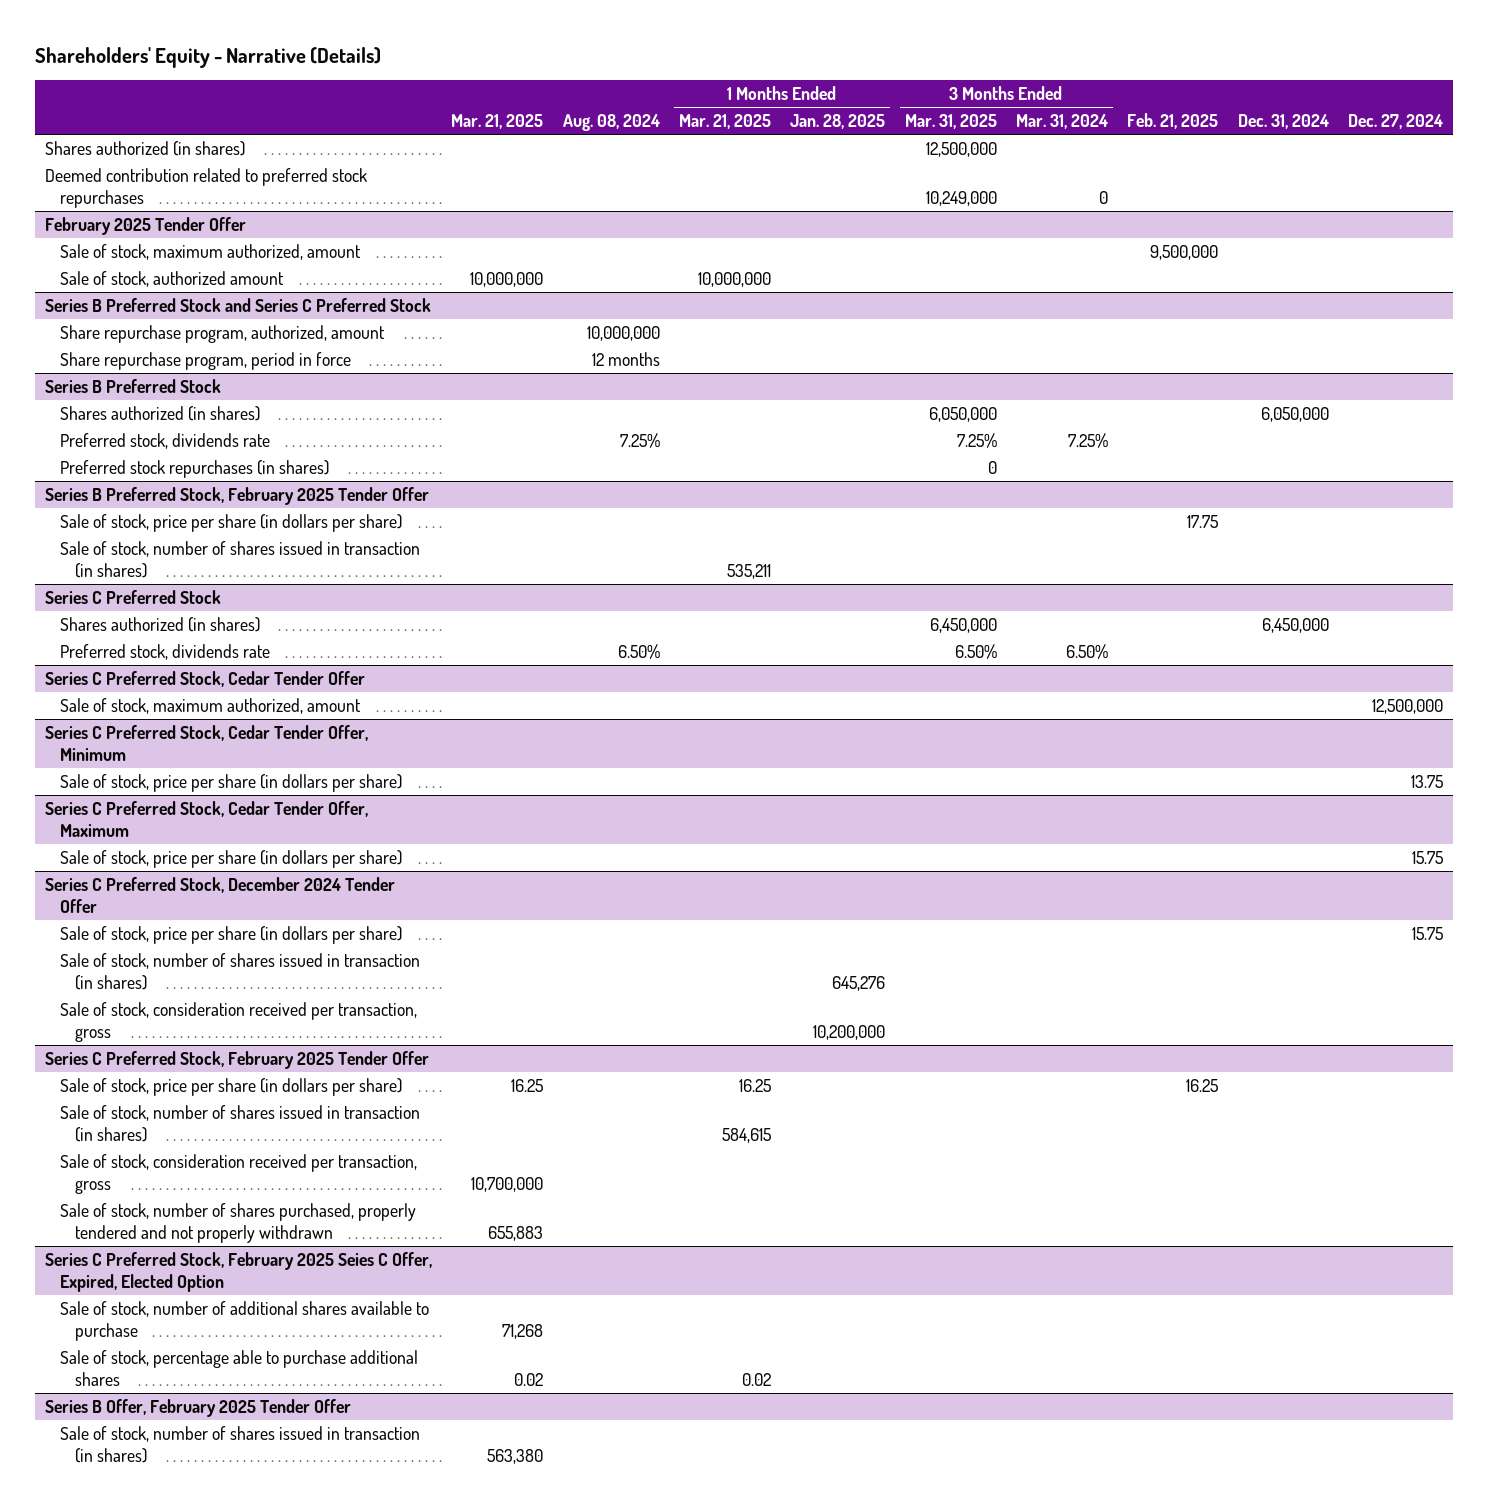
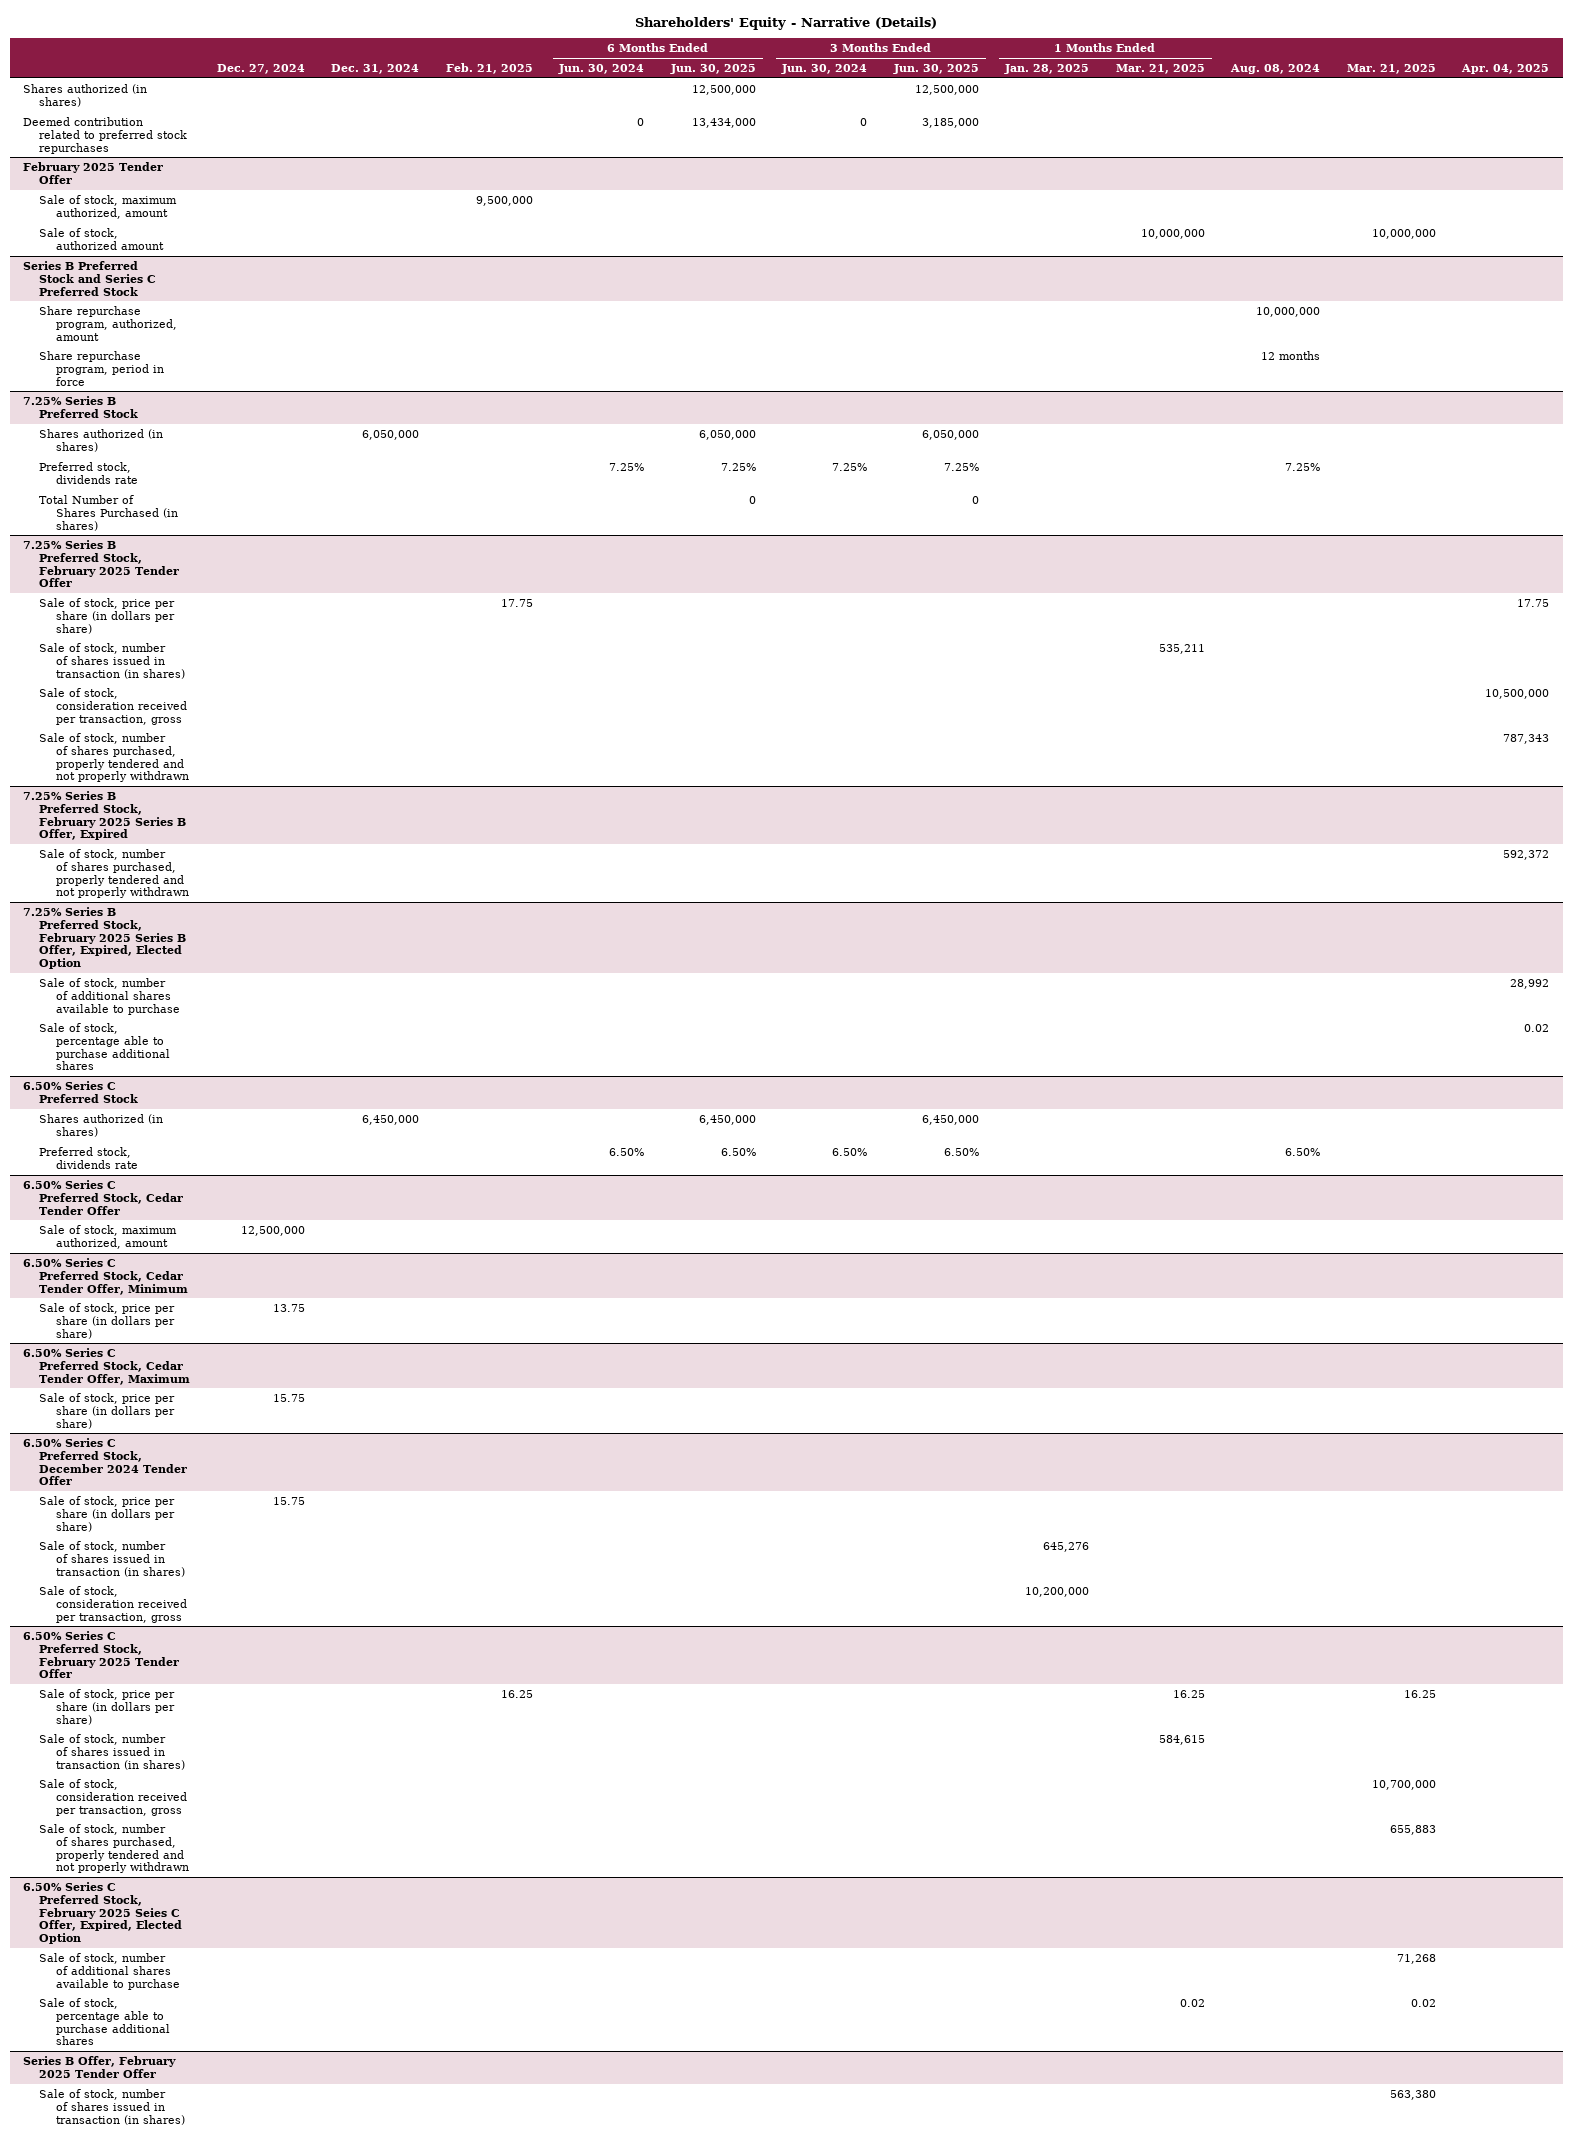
- | Mar. 21, 2025 | Aug. 08, 2024 | 1 Months Ended Mar. 21, 2025 | 1 Months Ended Jan. 28, 2025 | 3 Months Ended Mar. 31, 2025 | 3 Months Ended Mar. 31, 2024 | Feb. 21, 2025 | Dec. 31, 2024 | Dec. 27, 2024
+ | Dec. 27, 2024 | Dec. 31, 2024 | Feb. 21, 2025 | 6 Months Ended Jun. 30, 2024 | 6 Months Ended Jun. 30, 2025 | 3 Months Ended Jun. 30, 2024 | 3 Months Ended Jun. 30, 2025 | 1 Months Ended Jan. 28, 2025 | 1 Months Ended Mar. 21, 2025 | Aug. 08, 2024 | Mar. 21, 2025 | Apr. 04, 2025
- Series B Preferred Stock
+ 7.25% Series B Preferred Stock
- Preferred stock repurchases (in shares) | | | | | 0 | | | |
- Series B Preferred Stock, February 2025 Tender Offer
+ Total Number of Shares Purchased (in shares) | | | | | 0 | | 0 | | | | |
+ 7.25% Series B Preferred Stock, February 2025 Tender Offer
- Series C Preferred Stock
+ Sale of stock, consideration received per transaction, gross | | | | | | | | | | | | 10,500,000
+ Sale of stock, number of shares purchased, properly tendered and not properly withdrawn | | | | | | | | | | | | 787,343
+ 7.25% Series B Preferred Stock, February 2025 Series B Offer, Expired
+ Sale of stock, number of shares purchased, properly tendered and not properly withdrawn | | | | | | | | | | | | 592,372
+ 7.25% Series B Preferred Stock, February 2025 Series B Offer, Expired, Elected Option
+ Sale of stock, number of additional shares available to purchase | | | | | | | | | | | | 28,992
+ Sale of stock, percentage able to purchase additional shares | | | | | | | | | | | | 0.02
+ 6.50% Series C Preferred Stock
- Series C Preferred Stock, Cedar Tender Offer
+ 6.50% Series C Preferred Stock, Cedar Tender Offer
- Series C Preferred Stock, Cedar Tender Offer, Minimum
+ 6.50% Series C Preferred Stock, Cedar Tender Offer, Minimum
- Series C Preferred Stock, Cedar Tender Offer, Maximum
+ 6.50% Series C Preferred Stock, Cedar Tender Offer, Maximum
- Series C Preferred Stock, December 2024 Tender Offer
+ 6.50% Series C Preferred Stock, December 2024 Tender Offer
- Series C Preferred Stock, February 2025 Tender Offer
+ 6.50% Series C Preferred Stock, February 2025 Tender Offer
- Series C Preferred Stock, February 2025 Seies C Offer, Expired, Elected Option
+ 6.50% Series C Preferred Stock, February 2025 Seies C Offer, Expired, Elected Option

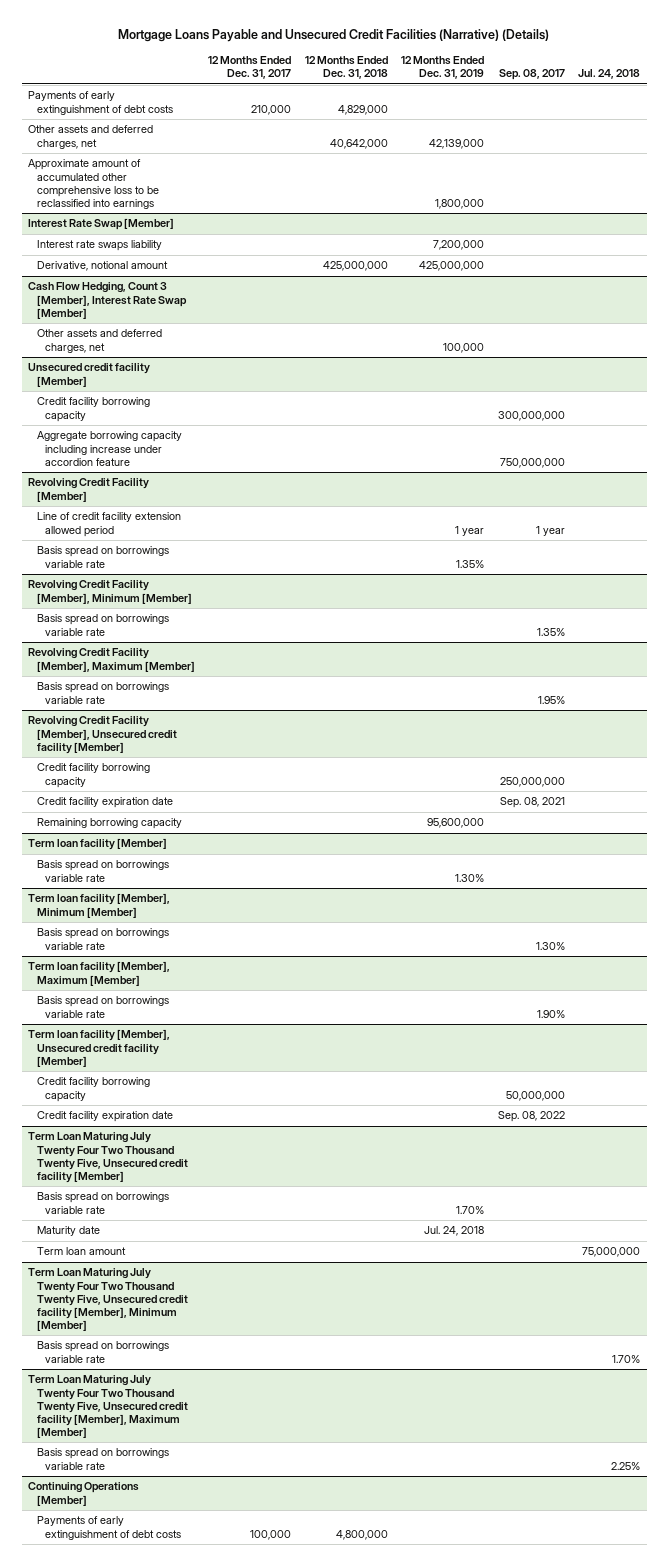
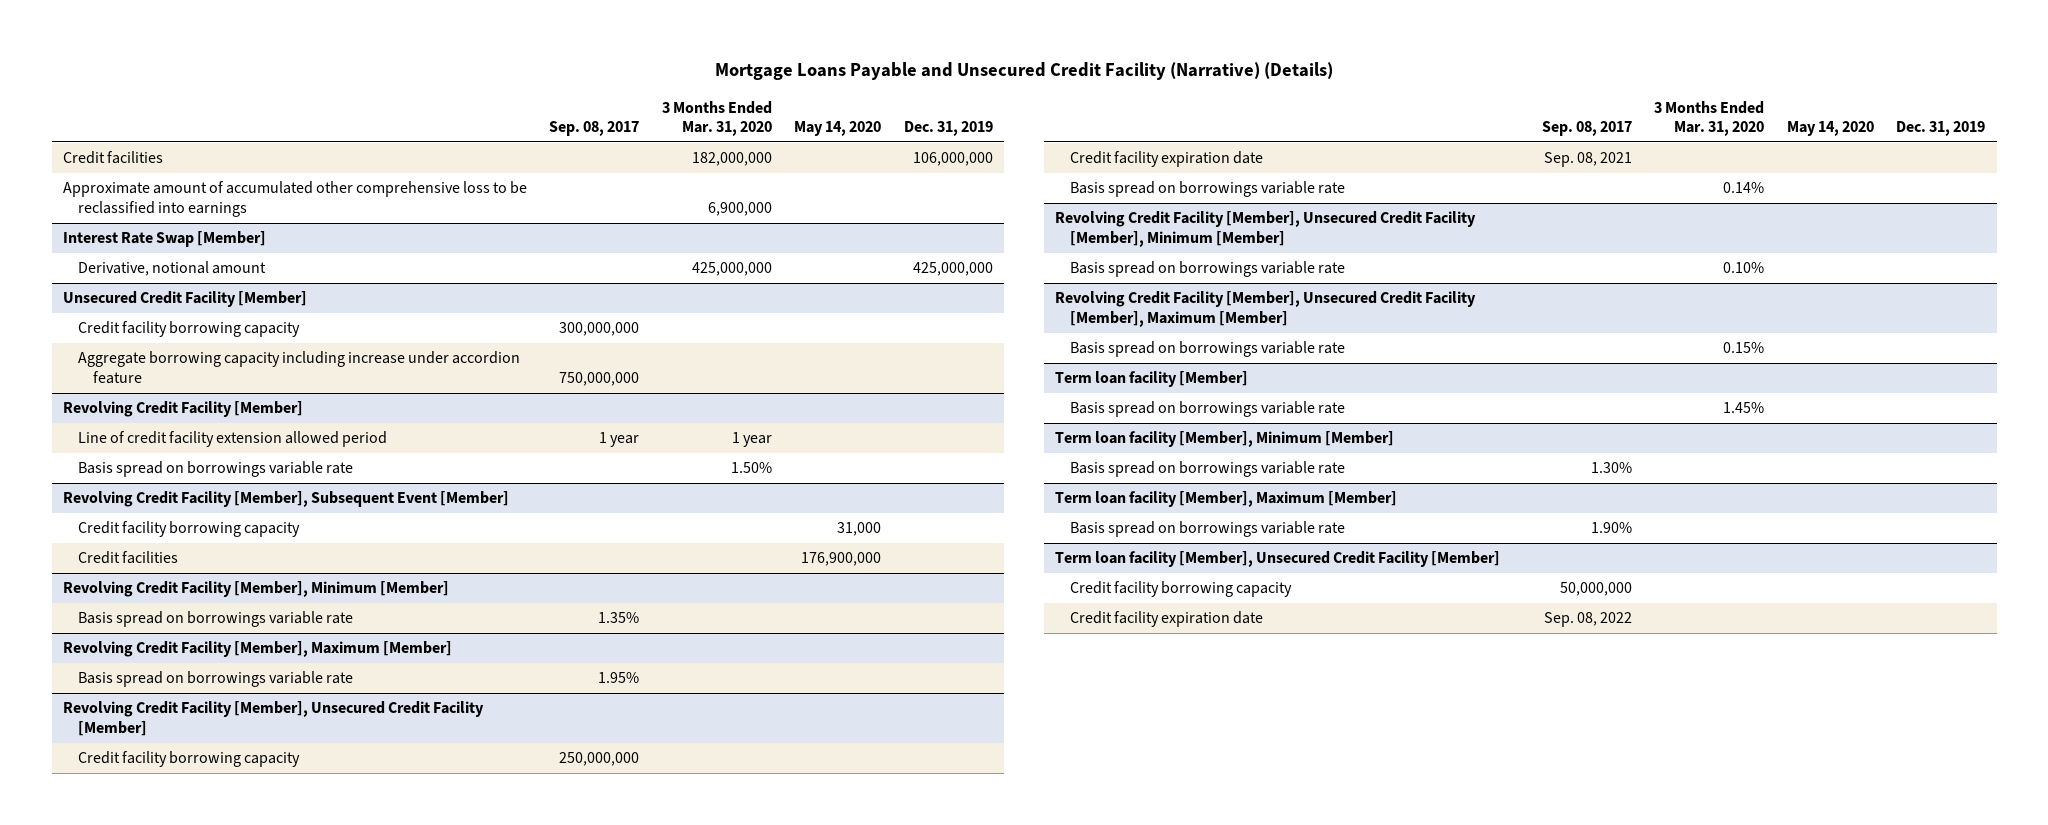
- Mortgage Loans Payable and Unsecured Credit Facilities (Narrative) (Details)
+ Mortgage Loans Payable and Unsecured Credit Facility (Narrative) (Details)
- | 12 Months Ended Dec. 31, 2017 | 12 Months Ended Dec. 31, 2018 | 12 Months Ended Dec. 31, 2019 | Sep. 08, 2017 | Jul. 24, 2018
+ | Sep. 08, 2017 | 3 Months Ended Mar. 31, 2020 | May 14, 2020 | Dec. 31, 2019
- Payments of early extinguishment of debt costs | 210,000 | 4,829,000 | | |
- Other assets and deferred charges, net | | 40,642,000 | 42,139,000 | |
+ Credit facilities | | 182,000,000 | | 106,000,000
@ Interest Rate Swap [Member]
- Interest rate swaps liability | | | 7,200,000 | |
- Cash Flow Hedging, Count 3 [Member], Interest Rate Swap [Member]
- Other assets and deferred charges, net | | | 100,000 | |
- Unsecured credit facility [Member]
+ Unsecured Credit Facility [Member]
+ Revolving Credit Facility [Member], Subsequent Event [Member]
+ Credit facility borrowing capacity | | | 31,000 |
+ Credit facilities | | | 176,900,000 |
- Revolving Credit Facility [Member], Unsecured credit facility [Member]
+ Revolving Credit Facility [Member], Unsecured Credit Facility [Member]
- Remaining borrowing capacity | | | 95,600,000 | |
+ Basis spread on borrowings variable rate | | 0.14% | |
+ Revolving Credit Facility [Member], Unsecured Credit Facility [Member], Minimum [Member]
+ Basis spread on borrowings variable rate | | 0.10% | |
+ Revolving Credit Facility [Member], Unsecured Credit Facility [Member], Maximum [Member]
+ Basis spread on borrowings variable rate | | 0.15% | |
- Term loan facility [Member], Unsecured credit facility [Member]
+ Term loan facility [Member], Unsecured Credit Facility [Member]
- Term Loan Maturing July Twenty Four Two Thousand Twenty Five, Unsecured credit facility [Member]
- Basis spread on borrowings variable rate | | | 1.70% | |
- Maturity date | | | Jul. 24, 2018 | |
- Term loan amount | | | | | 75,000,000
- Term Loan Maturing July Twenty Four Two Thousand Twenty Five, Unsecured credit facility [Member], Minimum [Member]
- Basis spread on borrowings variable rate | | | | | 1.70%
- Term Loan Maturing July Twenty Four Two Thousand Twenty Five, Unsecured credit facility [Member], Maximum [Member]
- Basis spread on borrowings variable rate | | | | | 2.25%
- Continuing Operations [Member]
- Payments of early extinguishment of debt costs | 100,000 | 4,800,000 | | |

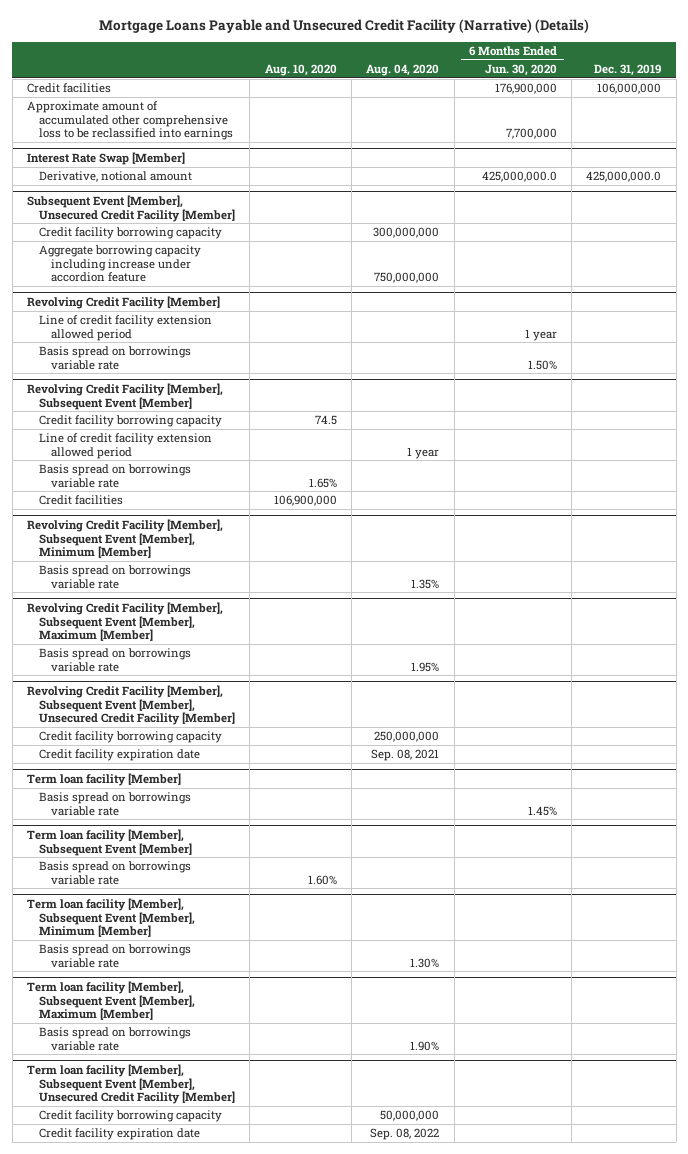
- | Sep. 08, 2017 | 3 Months Ended Mar. 31, 2020 | May 14, 2020 | Dec. 31, 2019
+ | Aug. 10, 2020 | Aug. 04, 2020 | 6 Months Ended Jun. 30, 2020 | Dec. 31, 2019
@ Interest Rate Swap [Member]
- Derivative, notional amount | | 425,000,000 | | 425,000,000
- Unsecured Credit Facility [Member]
@ Interest Rate Swap [Member]
+ Derivative, notional amount | | | 425,000,000.0 | 425,000,000.0
+ Subsequent Event [Member], Unsecured Credit Facility [Member]
@ Revolving Credit Facility [Member], Subsequent Event [Member]
+ Line of credit facility extension allowed period | | 1 year | |
+ Basis spread on borrowings variable rate | 1.65% | | |
- Revolving Credit Facility [Member], Minimum [Member]
+ Revolving Credit Facility [Member], Subsequent Event [Member], Minimum [Member]
- Revolving Credit Facility [Member], Maximum [Member]
+ Revolving Credit Facility [Member], Subsequent Event [Member], Maximum [Member]
- Revolving Credit Facility [Member], Unsecured Credit Facility [Member]
+ Revolving Credit Facility [Member], Subsequent Event [Member], Unsecured Credit Facility [Member]
- Basis spread on borrowings variable rate | | 0.14% | |
- Revolving Credit Facility [Member], Unsecured Credit Facility [Member], Minimum [Member]
- Basis spread on borrowings variable rate | | 0.10% | |
- Revolving Credit Facility [Member], Unsecured Credit Facility [Member], Maximum [Member]
- Basis spread on borrowings variable rate | | 0.15% | |
- Term loan facility [Member], Minimum [Member]
+ Term loan facility [Member], Subsequent Event [Member]
+ Basis spread on borrowings variable rate | 1.60% | | |
+ Term loan facility [Member], Subsequent Event [Member], Minimum [Member]
- Term loan facility [Member], Maximum [Member]
+ Term loan facility [Member], Subsequent Event [Member], Maximum [Member]
- Term loan facility [Member], Unsecured Credit Facility [Member]
+ Term loan facility [Member], Subsequent Event [Member], Unsecured Credit Facility [Member]

